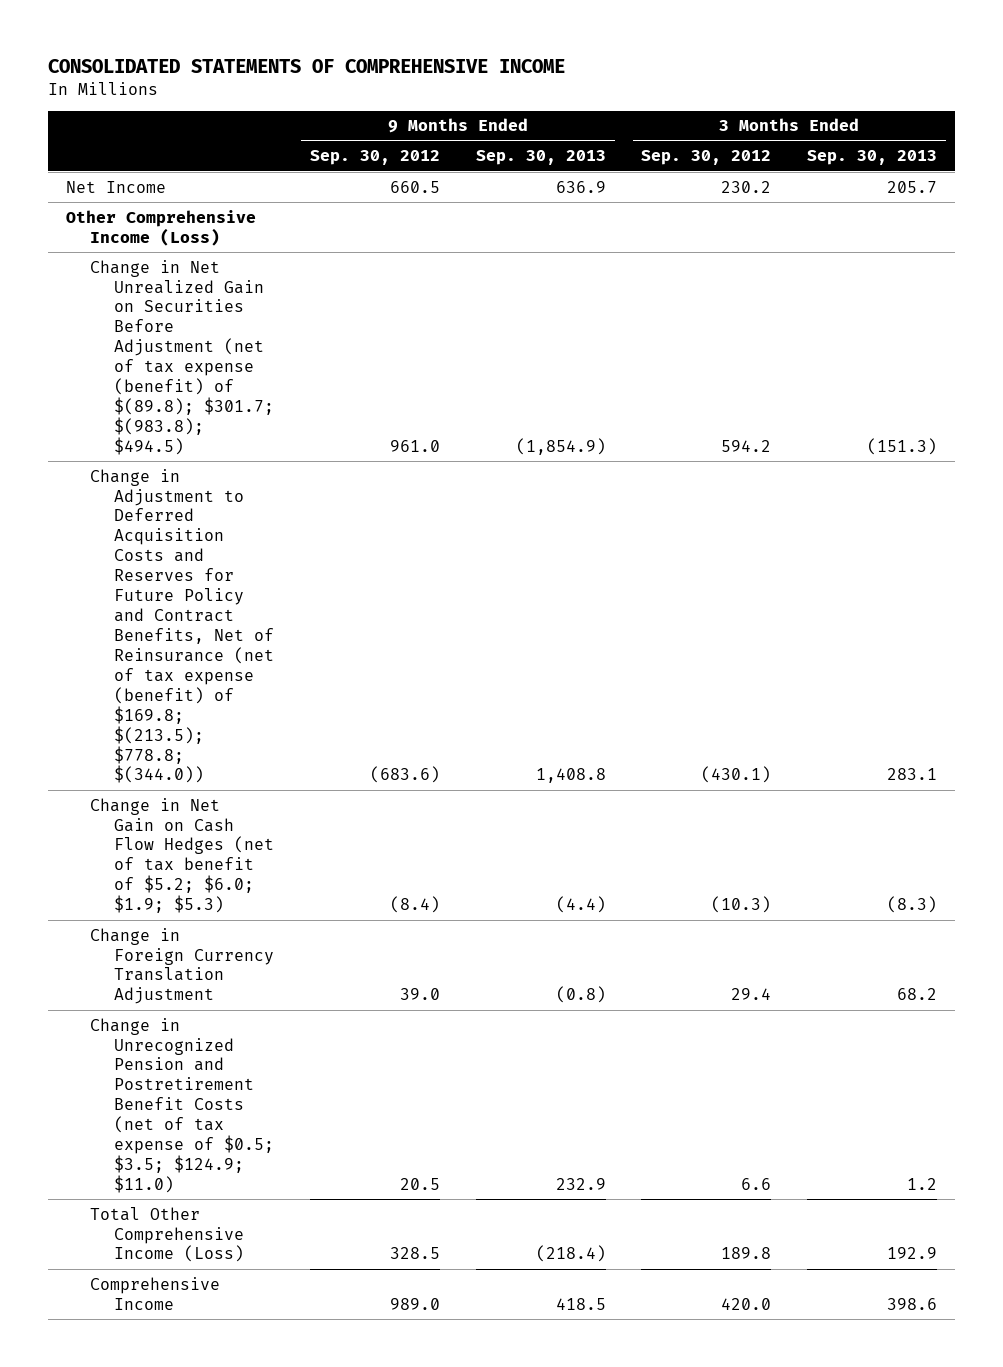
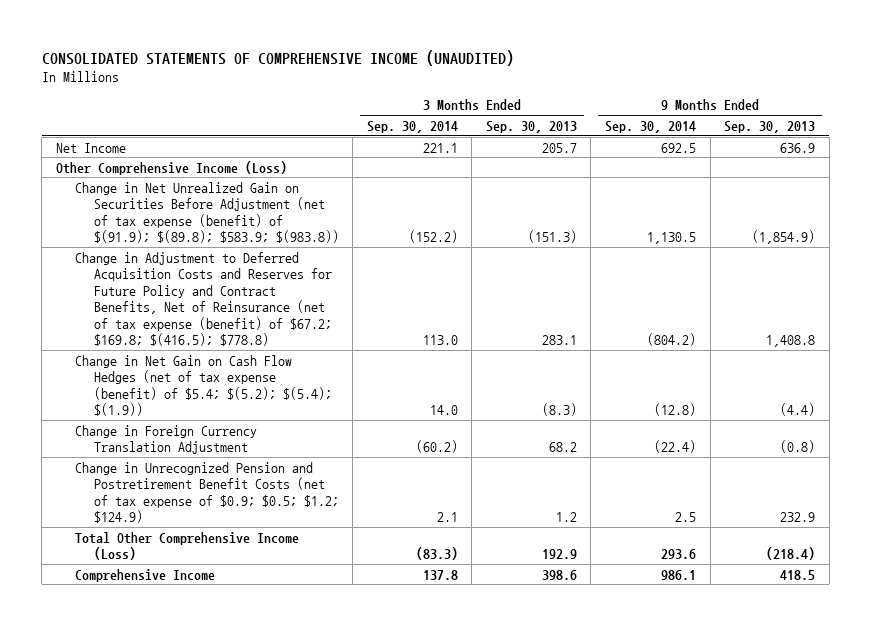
- CONSOLIDATED STATEMENTS OF COMPREHENSIVE INCOME
+ CONSOLIDATED STATEMENTS OF COMPREHENSIVE INCOME (UNAUDITED)
- | 9 Months Ended Sep. 30, 2012 | 9 Months Ended Sep. 30, 2013 | 3 Months Ended Sep. 30, 2012 | 3 Months Ended Sep. 30, 2013
+ | 3 Months Ended Sep. 30, 2014 | 3 Months Ended Sep. 30, 2013 | 9 Months Ended Sep. 30, 2014 | 9 Months Ended Sep. 30, 2013
- Change in Net Unrealized Gain on Securities Before Adjustment (net of tax expense (benefit) of $(89.8); $301.7; $(983.8); $494.5) | 961.0 | (1,854.9) | 594.2 | (151.3)
- Change in Adjustment to Deferred Acquisition Costs and Reserves for Future Policy and Contract Benefits, Net of Reinsurance (net of tax expense (benefit) of $169.8; $(213.5); $778.8; $(344.0)) | (683.6) | 1,408.8 | (430.1) | 283.1
- Change in Net Gain on Cash Flow Hedges (net of tax benefit of $5.2; $6.0; $1.9; $5.3) | (8.4) | (4.4) | (10.3) | (8.3)
+ Change in Net Unrealized Gain on Securities Before Adjustment (net of tax expense (benefit) of $(91.9); $(89.8); $583.9; $(983.8)) | (152.2) | (151.3) | 1,130.5 | (1,854.9)
+ Change in Adjustment to Deferred Acquisition Costs and Reserves for Future Policy and Contract Benefits, Net of Reinsurance (net of tax expense (benefit) of $67.2; $169.8; $(416.5); $778.8) | 113.0 | 283.1 | (804.2) | 1,408.8
+ Change in Net Gain on Cash Flow Hedges (net of tax expense (benefit) of $5.4; $(5.2); $(5.4); $(1.9)) | 14.0 | (8.3) | (12.8) | (4.4)
- Change in Unrecognized Pension and Postretirement Benefit Costs (net of tax expense of $0.5; $3.5; $124.9; $11.0) | 20.5 | 232.9 | 6.6 | 1.2
+ Change in Unrecognized Pension and Postretirement Benefit Costs (net of tax expense of $0.9; $0.5; $1.2; $124.9) | 2.1 | 1.2 | 2.5 | 232.9

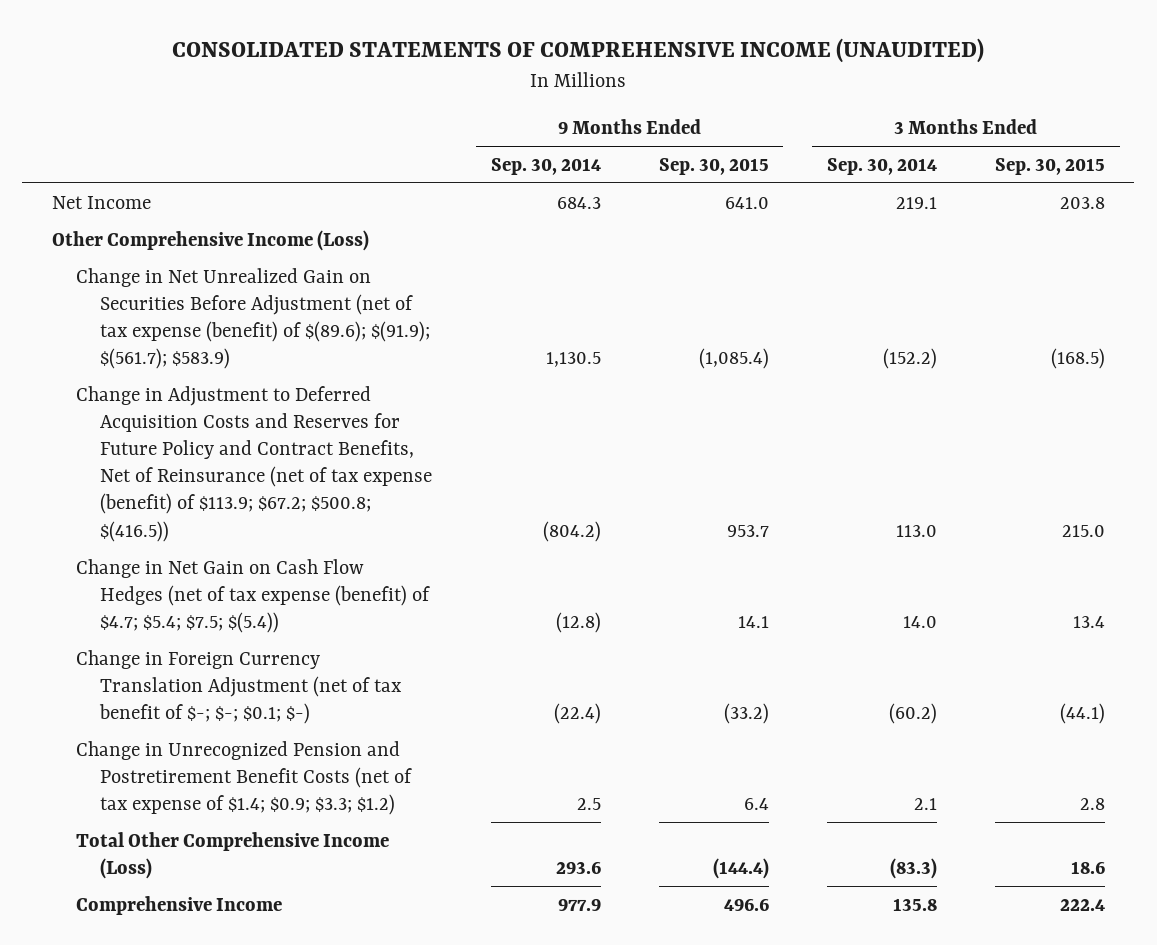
- | 3 Months Ended Sep. 30, 2014 | 3 Months Ended Sep. 30, 2013 | 9 Months Ended Sep. 30, 2014 | 9 Months Ended Sep. 30, 2013
+ | 9 Months Ended Sep. 30, 2014 | 9 Months Ended Sep. 30, 2015 | 3 Months Ended Sep. 30, 2014 | 3 Months Ended Sep. 30, 2015
- Net Income | 221.1 | 205.7 | 692.5 | 636.9
+ Net Income | 684.3 | 641.0 | 219.1 | 203.8
- Change in Net Unrealized Gain on Securities Before Adjustment (net of tax expense (benefit) of $(91.9); $(89.8); $583.9; $(983.8)) | (152.2) | (151.3) | 1,130.5 | (1,854.9)
- Change in Adjustment to Deferred Acquisition Costs and Reserves for Future Policy and Contract Benefits, Net of Reinsurance (net of tax expense (benefit) of $67.2; $169.8; $(416.5); $778.8) | 113.0 | 283.1 | (804.2) | 1,408.8
- Change in Net Gain on Cash Flow Hedges (net of tax expense (benefit) of $5.4; $(5.2); $(5.4); $(1.9)) | 14.0 | (8.3) | (12.8) | (4.4)
- Change in Foreign Currency Translation Adjustment | (60.2) | 68.2 | (22.4) | (0.8)
- Change in Unrecognized Pension and Postretirement Benefit Costs (net of tax expense of $0.9; $0.5; $1.2; $124.9) | 2.1 | 1.2 | 2.5 | 232.9
+ Change in Net Unrealized Gain on Securities Before Adjustment (net of tax expense (benefit) of $(89.6); $(91.9); $(561.7); $583.9) | 1,130.5 | (1,085.4) | (152.2) | (168.5)
+ Change in Adjustment to Deferred Acquisition Costs and Reserves for Future Policy and Contract Benefits, Net of Reinsurance (net of tax expense (benefit) of $113.9; $67.2; $500.8; $(416.5)) | (804.2) | 953.7 | 113.0 | 215.0
+ Change in Net Gain on Cash Flow Hedges (net of tax expense (benefit) of $4.7; $5.4; $7.5; $(5.4)) | (12.8) | 14.1 | 14.0 | 13.4
+ Change in Foreign Currency Translation Adjustment (net of tax benefit of $-; $-; $0.1; $-) | (22.4) | (33.2) | (60.2) | (44.1)
+ Change in Unrecognized Pension and Postretirement Benefit Costs (net of tax expense of $1.4; $0.9; $3.3; $1.2) | 2.5 | 6.4 | 2.1 | 2.8
- Comprehensive Income | 137.8 | 398.6 | 986.1 | 418.5
+ Comprehensive Income | 977.9 | 496.6 | 135.8 | 222.4

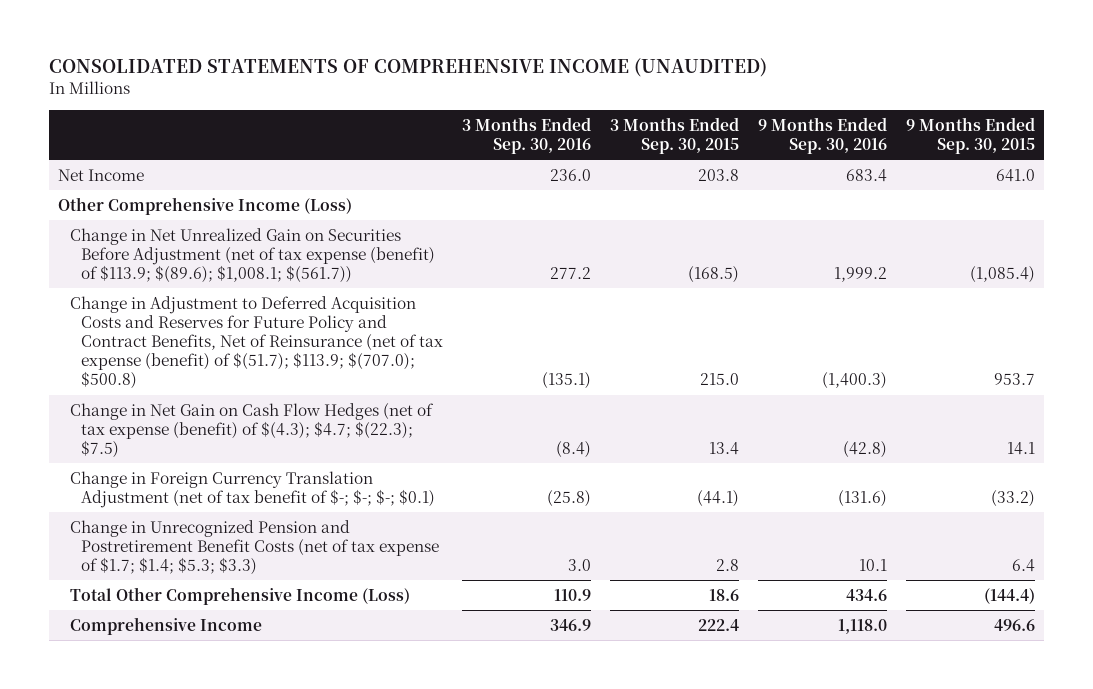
- | 9 Months Ended Sep. 30, 2014 | 9 Months Ended Sep. 30, 2015 | 3 Months Ended Sep. 30, 2014 | 3 Months Ended Sep. 30, 2015
+ | 3 Months Ended Sep. 30, 2016 | 3 Months Ended Sep. 30, 2015 | 9 Months Ended Sep. 30, 2016 | 9 Months Ended Sep. 30, 2015
- Change in Net Unrealized Gain on Securities Before Adjustment (net of tax expense (benefit) of $(89.6); $(91.9); $(561.7); $583.9) | 1,130.5 | (1,085.4) | (152.2) | (168.5)
- Change in Adjustment to Deferred Acquisition Costs and Reserves for Future Policy and Contract Benefits, Net of Reinsurance (net of tax expense (benefit) of $113.9; $67.2; $500.8; $(416.5)) | (804.2) | 953.7 | 113.0 | 215.0
- Change in Net Gain on Cash Flow Hedges (net of tax expense (benefit) of $4.7; $5.4; $7.5; $(5.4)) | (12.8) | 14.1 | 14.0 | 13.4
- Change in Foreign Currency Translation Adjustment (net of tax benefit of $-; $-; $0.1; $-) | (22.4) | (33.2) | (60.2) | (44.1)
- Change in Unrecognized Pension and Postretirement Benefit Costs (net of tax expense of $1.4; $0.9; $3.3; $1.2) | 2.5 | 6.4 | 2.1 | 2.8
+ Change in Net Unrealized Gain on Securities Before Adjustment (net of tax expense (benefit) of $113.9; $(89.6); $1,008.1; $(561.7)) | 277.2 | (168.5) | 1,999.2 | (1,085.4)
+ Change in Adjustment to Deferred Acquisition Costs and Reserves for Future Policy and Contract Benefits, Net of Reinsurance (net of tax expense (benefit) of $(51.7); $113.9; $(707.0); $500.8) | (135.1) | 215.0 | (1,400.3) | 953.7
+ Change in Net Gain on Cash Flow Hedges (net of tax expense (benefit) of $(4.3); $4.7; $(22.3); $7.5) | (8.4) | 13.4 | (42.8) | 14.1
+ Change in Foreign Currency Translation Adjustment (net of tax benefit of $-; $-; $-; $0.1) | (25.8) | (44.1) | (131.6) | (33.2)
+ Change in Unrecognized Pension and Postretirement Benefit Costs (net of tax expense of $1.7; $1.4; $5.3; $3.3) | 3.0 | 2.8 | 10.1 | 6.4

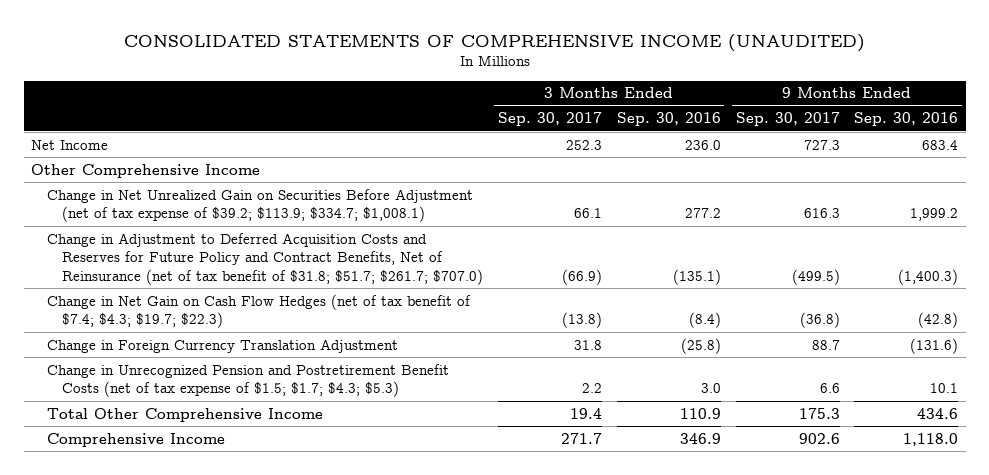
- | 3 Months Ended Sep. 30, 2016 | 3 Months Ended Sep. 30, 2015 | 9 Months Ended Sep. 30, 2016 | 9 Months Ended Sep. 30, 2015
+ | 3 Months Ended Sep. 30, 2017 | 3 Months Ended Sep. 30, 2016 | 9 Months Ended Sep. 30, 2017 | 9 Months Ended Sep. 30, 2016
- Other Comprehensive Income (Loss)
- Change in Net Unrealized Gain on Securities Before Adjustment (net of tax expense (benefit) of $113.9; $(89.6); $1,008.1; $(561.7)) | 277.2 | (168.5) | 1,999.2 | (1,085.4)
- Change in Adjustment to Deferred Acquisition Costs and Reserves for Future Policy and Contract Benefits, Net of Reinsurance (net of tax expense (benefit) of $(51.7); $113.9; $(707.0); $500.8) | (135.1) | 215.0 | (1,400.3) | 953.7
- Change in Net Gain on Cash Flow Hedges (net of tax expense (benefit) of $(4.3); $4.7; $(22.3); $7.5) | (8.4) | 13.4 | (42.8) | 14.1
- Change in Foreign Currency Translation Adjustment (net of tax benefit of $-; $-; $-; $0.1) | (25.8) | (44.1) | (131.6) | (33.2)
- Change in Unrecognized Pension and Postretirement Benefit Costs (net of tax expense of $1.7; $1.4; $5.3; $3.3) | 3.0 | 2.8 | 10.1 | 6.4
- Total Other Comprehensive Income (Loss) | 110.9 | 18.6 | 434.6 | (144.4)
+ Other Comprehensive Income
+ Change in Net Unrealized Gain on Securities Before Adjustment (net of tax expense of $39.2; $113.9; $334.7; $1,008.1) | 66.1 | 277.2 | 616.3 | 1,999.2
+ Change in Adjustment to Deferred Acquisition Costs and Reserves for Future Policy and Contract Benefits, Net of Reinsurance (net of tax benefit of $31.8; $51.7; $261.7; $707.0) | (66.9) | (135.1) | (499.5) | (1,400.3)
+ Change in Net Gain on Cash Flow Hedges (net of tax benefit of $7.4; $4.3; $19.7; $22.3) | (13.8) | (8.4) | (36.8) | (42.8)
+ Change in Foreign Currency Translation Adjustment | 31.8 | (25.8) | 88.7 | (131.6)
+ Change in Unrecognized Pension and Postretirement Benefit Costs (net of tax expense of $1.5; $1.7; $4.3; $5.3) | 2.2 | 3.0 | 6.6 | 10.1
+ Total Other Comprehensive Income | 19.4 | 110.9 | 175.3 | 434.6

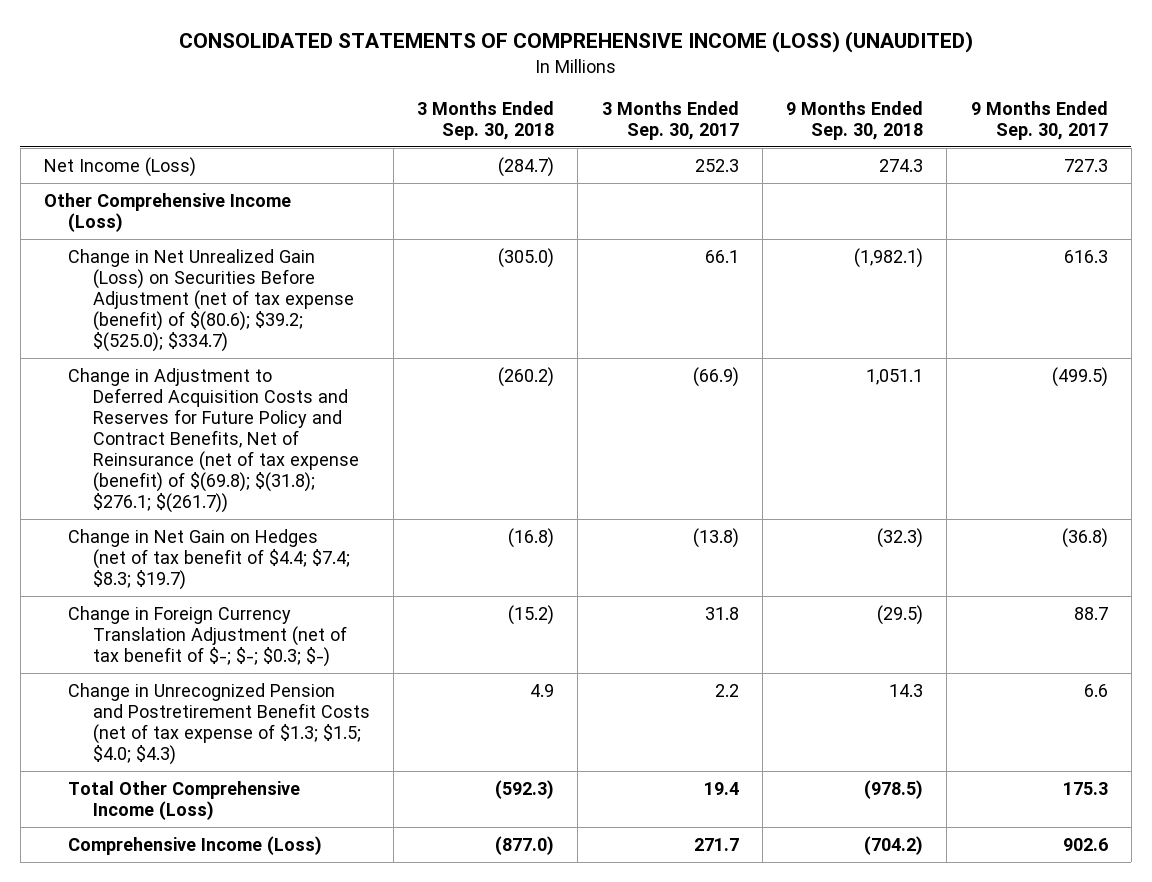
- CONSOLIDATED STATEMENTS OF COMPREHENSIVE INCOME (UNAUDITED)
+ CONSOLIDATED STATEMENTS OF COMPREHENSIVE INCOME (LOSS) (UNAUDITED)
- | 3 Months Ended Sep. 30, 2017 | 3 Months Ended Sep. 30, 2016 | 9 Months Ended Sep. 30, 2017 | 9 Months Ended Sep. 30, 2016
+ | 3 Months Ended Sep. 30, 2018 | 3 Months Ended Sep. 30, 2017 | 9 Months Ended Sep. 30, 2018 | 9 Months Ended Sep. 30, 2017
- Net Income | 252.3 | 236.0 | 727.3 | 683.4
- Other Comprehensive Income
- Change in Net Unrealized Gain on Securities Before Adjustment (net of tax expense of $39.2; $113.9; $334.7; $1,008.1) | 66.1 | 277.2 | 616.3 | 1,999.2
- Change in Adjustment to Deferred Acquisition Costs and Reserves for Future Policy and Contract Benefits, Net of Reinsurance (net of tax benefit of $31.8; $51.7; $261.7; $707.0) | (66.9) | (135.1) | (499.5) | (1,400.3)
- Change in Net Gain on Cash Flow Hedges (net of tax benefit of $7.4; $4.3; $19.7; $22.3) | (13.8) | (8.4) | (36.8) | (42.8)
- Change in Foreign Currency Translation Adjustment | 31.8 | (25.8) | 88.7 | (131.6)
- Change in Unrecognized Pension and Postretirement Benefit Costs (net of tax expense of $1.5; $1.7; $4.3; $5.3) | 2.2 | 3.0 | 6.6 | 10.1
- Total Other Comprehensive Income | 19.4 | 110.9 | 175.3 | 434.6
- Comprehensive Income | 271.7 | 346.9 | 902.6 | 1,118.0
+ Net Income (Loss) | (284.7) | 252.3 | 274.3 | 727.3
+ Other Comprehensive Income (Loss)
+ Change in Net Unrealized Gain (Loss) on Securities Before Adjustment (net of tax expense (benefit) of $(80.6); $39.2; $(525.0); $334.7) | (305.0) | 66.1 | (1,982.1) | 616.3
+ Change in Adjustment to Deferred Acquisition Costs and Reserves for Future Policy and Contract Benefits, Net of Reinsurance (net of tax expense (benefit) of $(69.8); $(31.8); $276.1; $(261.7)) | (260.2) | (66.9) | 1,051.1 | (499.5)
+ Change in Net Gain on Hedges (net of tax benefit of $4.4; $7.4; $8.3; $19.7) | (16.8) | (13.8) | (32.3) | (36.8)
+ Change in Foreign Currency Translation Adjustment (net of tax benefit of $-; $-; $0.3; $-) | (15.2) | 31.8 | (29.5) | 88.7
+ Change in Unrecognized Pension and Postretirement Benefit Costs (net of tax expense of $1.3; $1.5; $4.0; $4.3) | 4.9 | 2.2 | 14.3 | 6.6
+ Total Other Comprehensive Income (Loss) | (592.3) | 19.4 | (978.5) | 175.3
+ Comprehensive Income (Loss) | (877.0) | 271.7 | (704.2) | 902.6

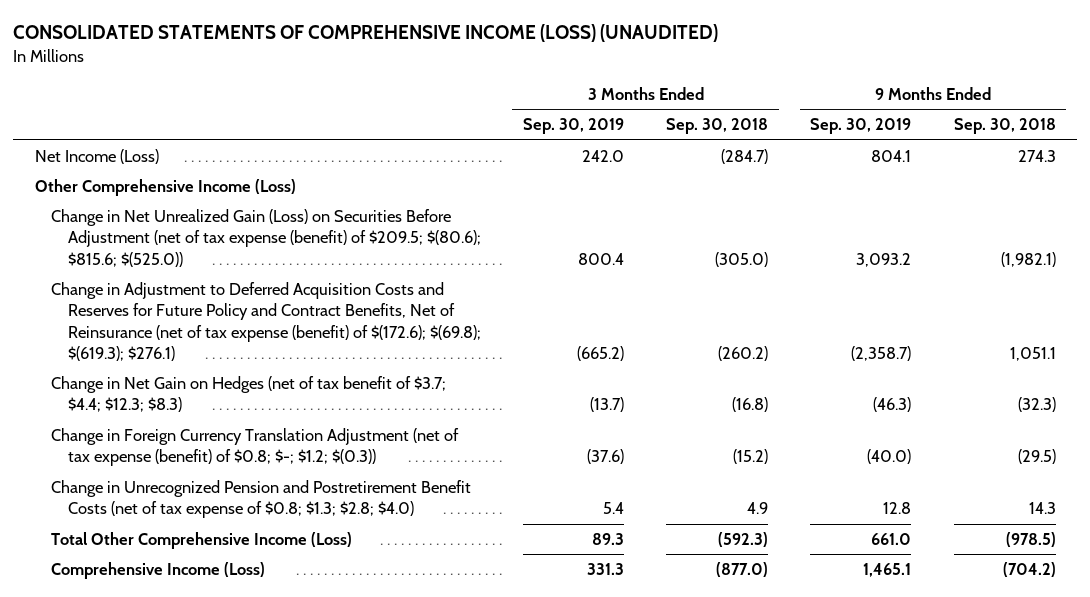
- | 3 Months Ended Sep. 30, 2018 | 3 Months Ended Sep. 30, 2017 | 9 Months Ended Sep. 30, 2018 | 9 Months Ended Sep. 30, 2017
+ | 3 Months Ended Sep. 30, 2019 | 3 Months Ended Sep. 30, 2018 | 9 Months Ended Sep. 30, 2019 | 9 Months Ended Sep. 30, 2018
- Change in Net Unrealized Gain (Loss) on Securities Before Adjustment (net of tax expense (benefit) of $(80.6); $39.2; $(525.0); $334.7) | (305.0) | 66.1 | (1,982.1) | 616.3
- Change in Adjustment to Deferred Acquisition Costs and Reserves for Future Policy and Contract Benefits, Net of Reinsurance (net of tax expense (benefit) of $(69.8); $(31.8); $276.1; $(261.7)) | (260.2) | (66.9) | 1,051.1 | (499.5)
- Change in Net Gain on Hedges (net of tax benefit of $4.4; $7.4; $8.3; $19.7) | (16.8) | (13.8) | (32.3) | (36.8)
- Change in Foreign Currency Translation Adjustment (net of tax benefit of $-; $-; $0.3; $-) | (15.2) | 31.8 | (29.5) | 88.7
- Change in Unrecognized Pension and Postretirement Benefit Costs (net of tax expense of $1.3; $1.5; $4.0; $4.3) | 4.9 | 2.2 | 14.3 | 6.6
+ Change in Net Unrealized Gain (Loss) on Securities Before Adjustment (net of tax expense (benefit) of $209.5; $(80.6); $815.6; $(525.0)) | 800.4 | (305.0) | 3,093.2 | (1,982.1)
+ Change in Adjustment to Deferred Acquisition Costs and Reserves for Future Policy and Contract Benefits, Net of Reinsurance (net of tax expense (benefit) of $(172.6); $(69.8); $(619.3); $276.1) | (665.2) | (260.2) | (2,358.7) | 1,051.1
+ Change in Net Gain on Hedges (net of tax benefit of $3.7; $4.4; $12.3; $8.3) | (13.7) | (16.8) | (46.3) | (32.3)
+ Change in Foreign Currency Translation Adjustment (net of tax expense (benefit) of $0.8; $-; $1.2; $(0.3)) | (37.6) | (15.2) | (40.0) | (29.5)
+ Change in Unrecognized Pension and Postretirement Benefit Costs (net of tax expense of $0.8; $1.3; $2.8; $4.0) | 5.4 | 4.9 | 12.8 | 14.3

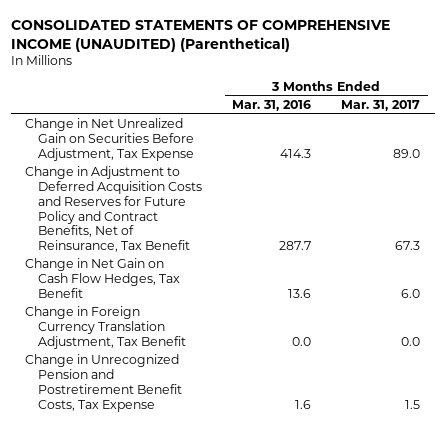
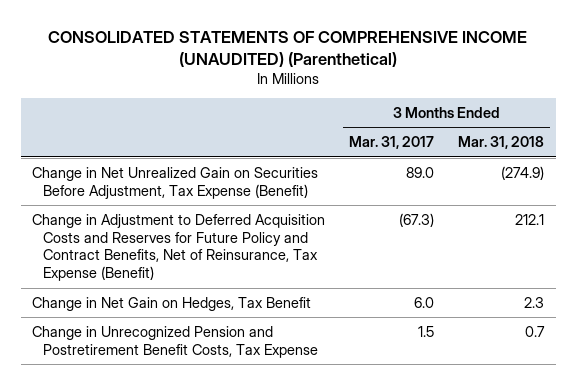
- | 3 Months Ended Mar. 31, 2016 | 3 Months Ended Mar. 31, 2017
+ | 3 Months Ended Mar. 31, 2017 | 3 Months Ended Mar. 31, 2018
- Change in Net Unrealized Gain on Securities Before Adjustment, Tax Expense | 414.3 | 89.0
- Change in Adjustment to Deferred Acquisition Costs and Reserves for Future Policy and Contract Benefits, Net of Reinsurance, Tax Benefit | 287.7 | 67.3
- Change in Net Gain on Cash Flow Hedges, Tax Benefit | 13.6 | 6.0
- Change in Foreign Currency Translation Adjustment, Tax Benefit | 0.0 | 0.0
+ Change in Net Unrealized Gain on Securities Before Adjustment, Tax Expense (Benefit) | 89.0 | (274.9)
+ Change in Adjustment to Deferred Acquisition Costs and Reserves for Future Policy and Contract Benefits, Net of Reinsurance, Tax Expense (Benefit) | (67.3) | 212.1
+ Change in Net Gain on Hedges, Tax Benefit | 6.0 | 2.3

